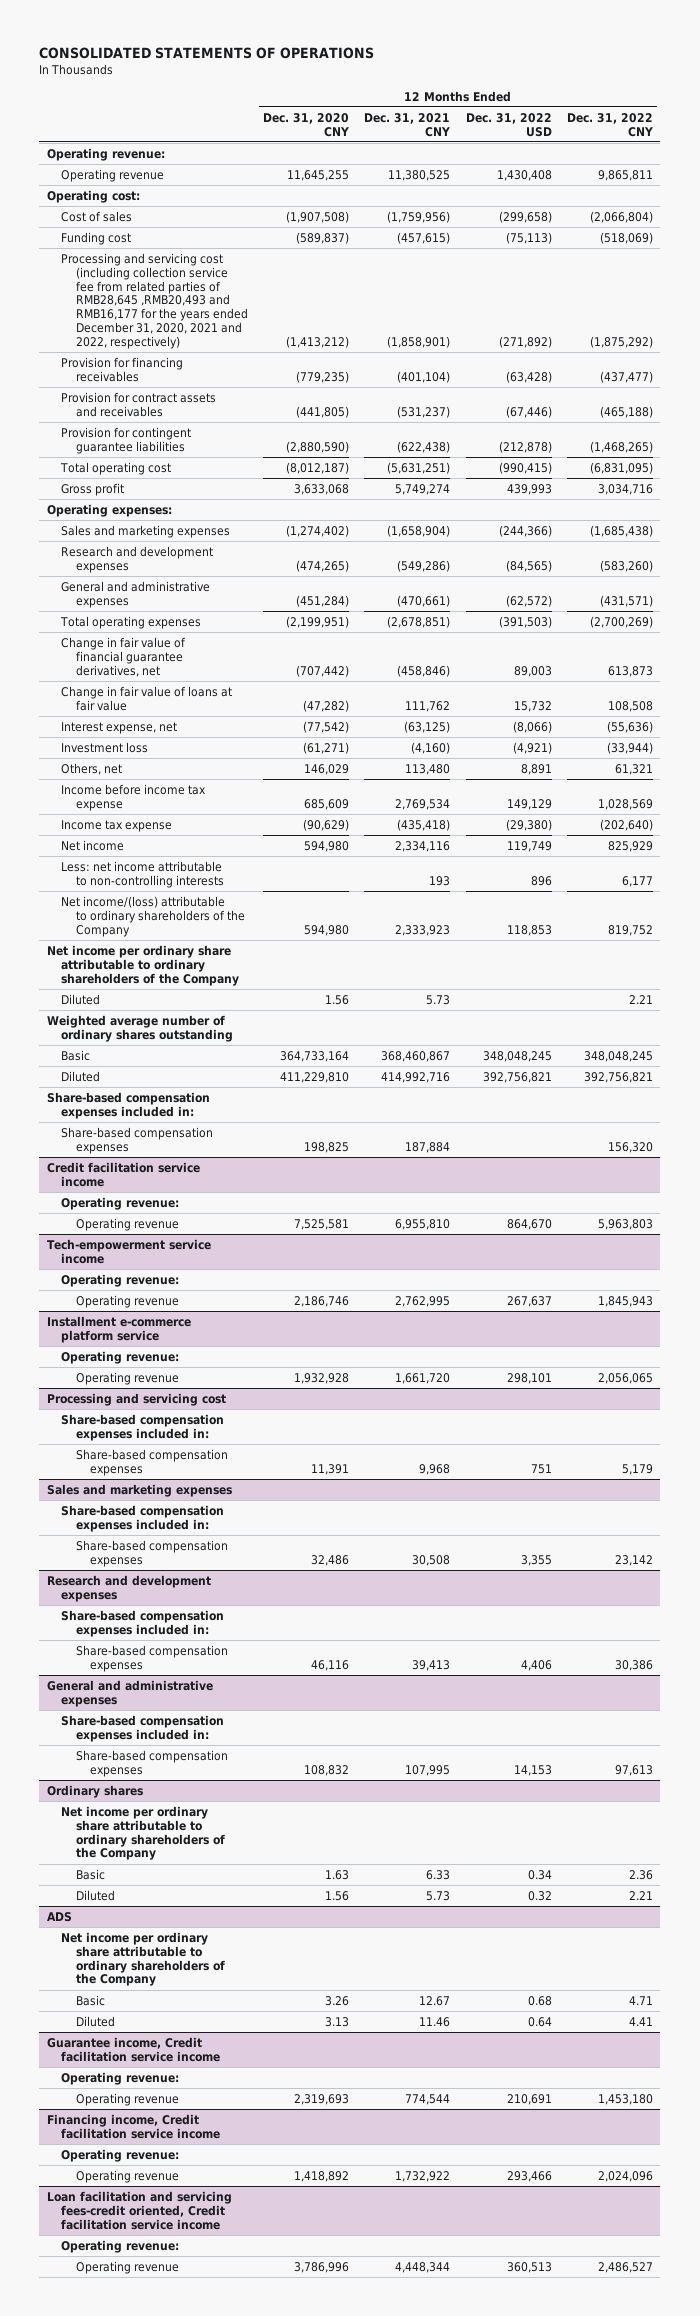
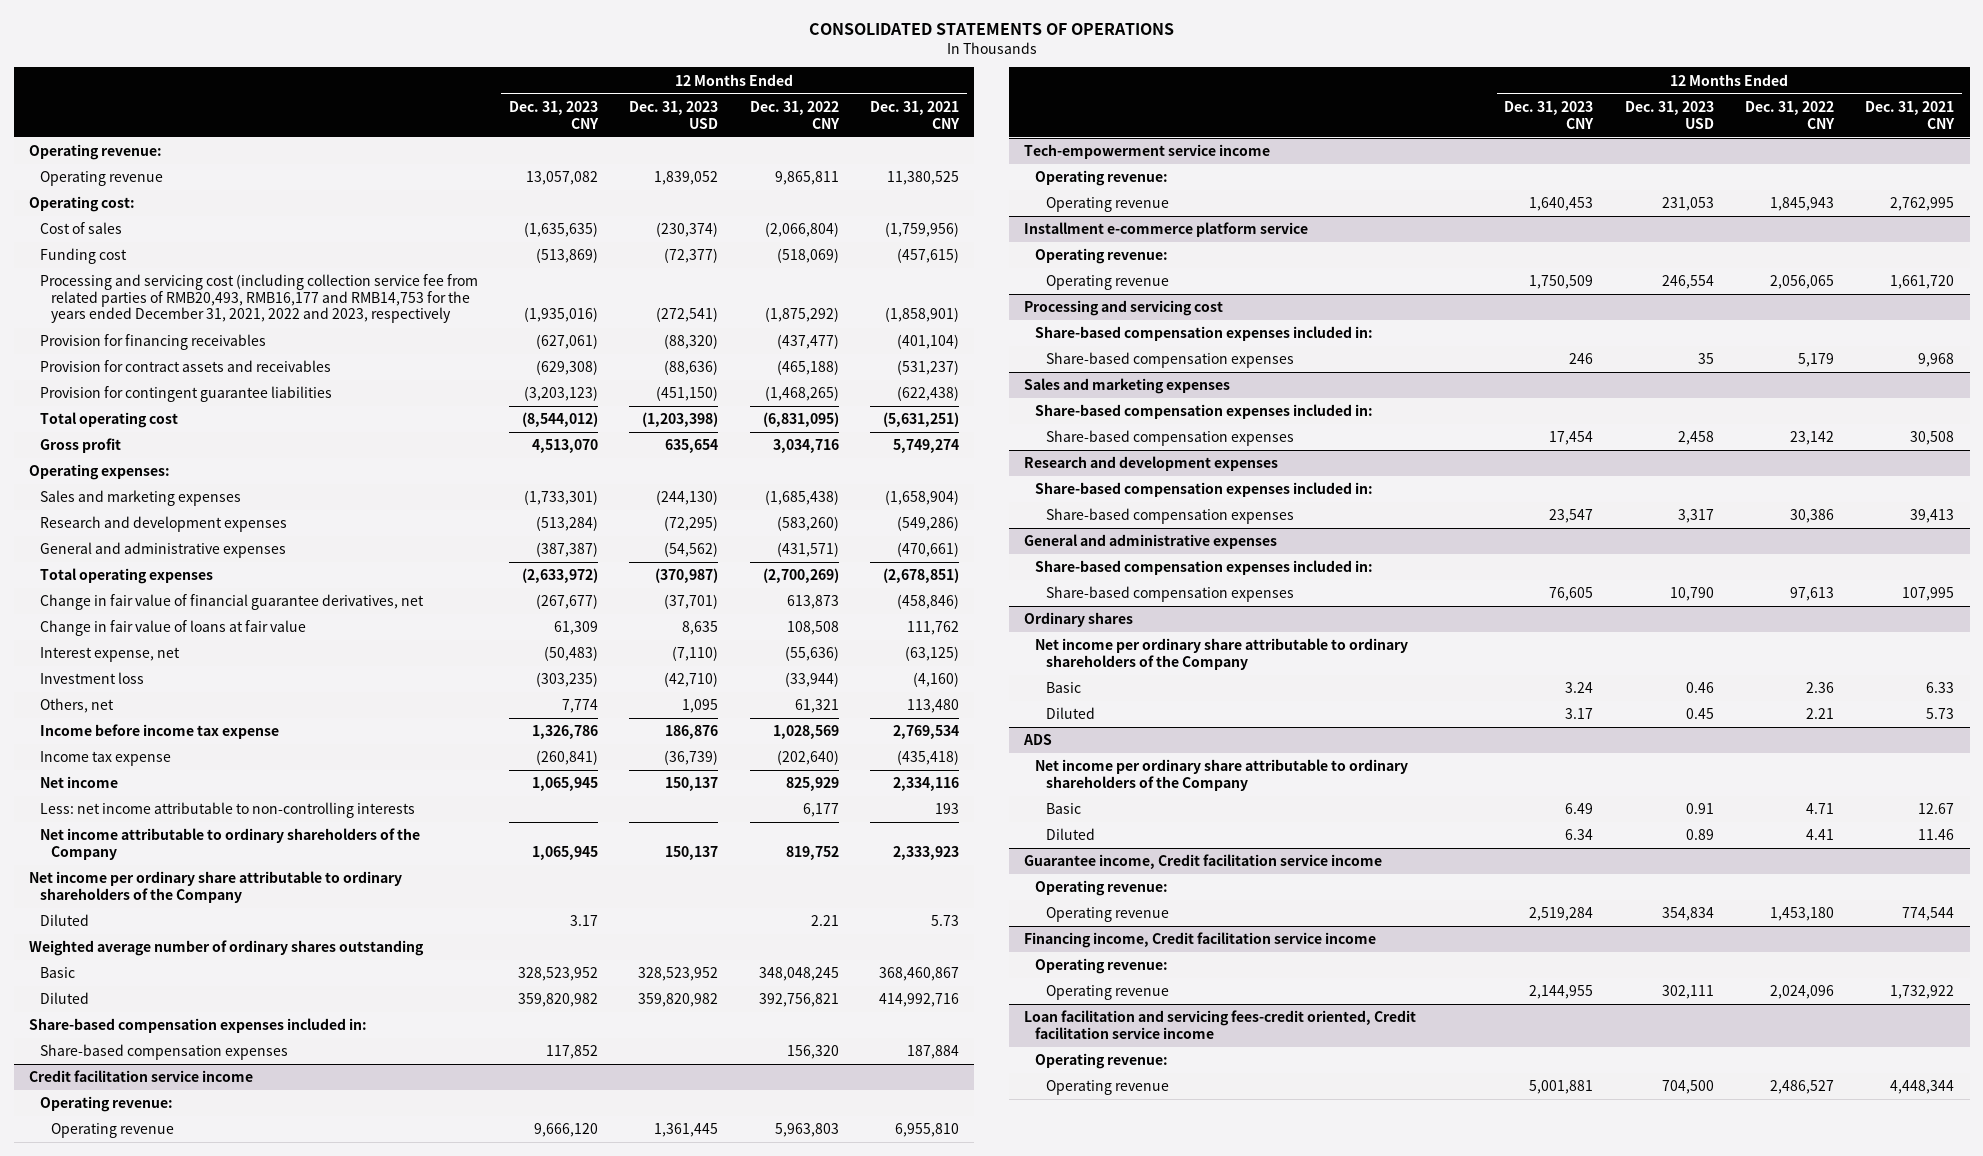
- | 12 Months Ended Dec. 31, 2020 CNY | 12 Months Ended Dec. 31, 2021 CNY | 12 Months Ended Dec. 31, 2022 USD | 12 Months Ended Dec. 31, 2022 CNY
+ | 12 Months Ended Dec. 31, 2023 CNY | 12 Months Ended Dec. 31, 2023 USD | 12 Months Ended Dec. 31, 2022 CNY | 12 Months Ended Dec. 31, 2021 CNY
- Processing and servicing cost (including collection service fee from related parties of RMB28,645 ,RMB20,493 and RMB16,177 for the years ended December 31, 2020, 2021 and 2022, respectively) | (1,413,212) | (1,858,901) | (271,892) | (1,875,292)
+ Processing and servicing cost (including collection service fee from related parties of RMB20,493, RMB16,177 and RMB14,753 for the years ended December 31, 2021, 2022 and 2023, respectively | (1,935,016) | (272,541) | (1,875,292) | (1,858,901)
- Net income/(loss) attributable to ordinary shareholders of the Company | 594,980 | 2,333,923 | 118,853 | 819,752
+ Net income attributable to ordinary shareholders of the Company | 1,065,945 | 150,137 | 819,752 | 2,333,923

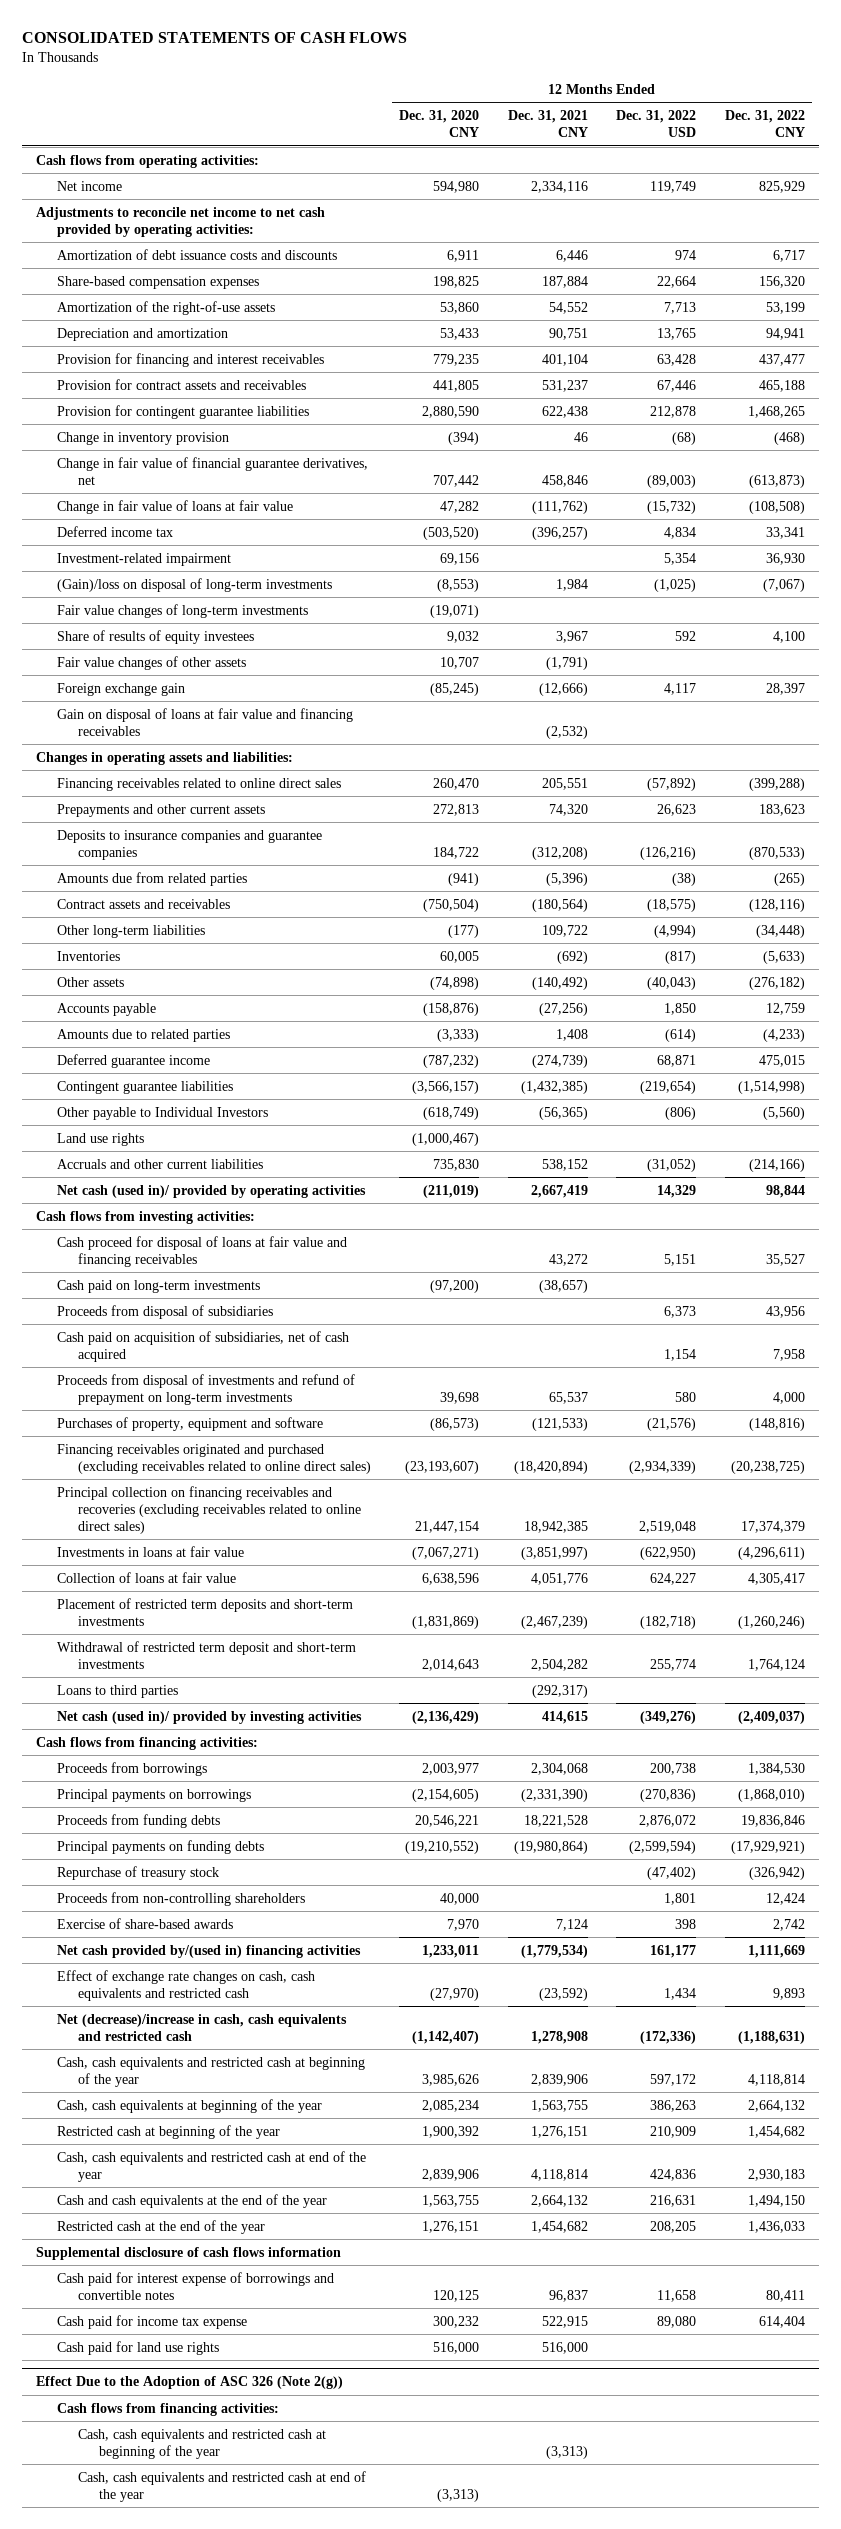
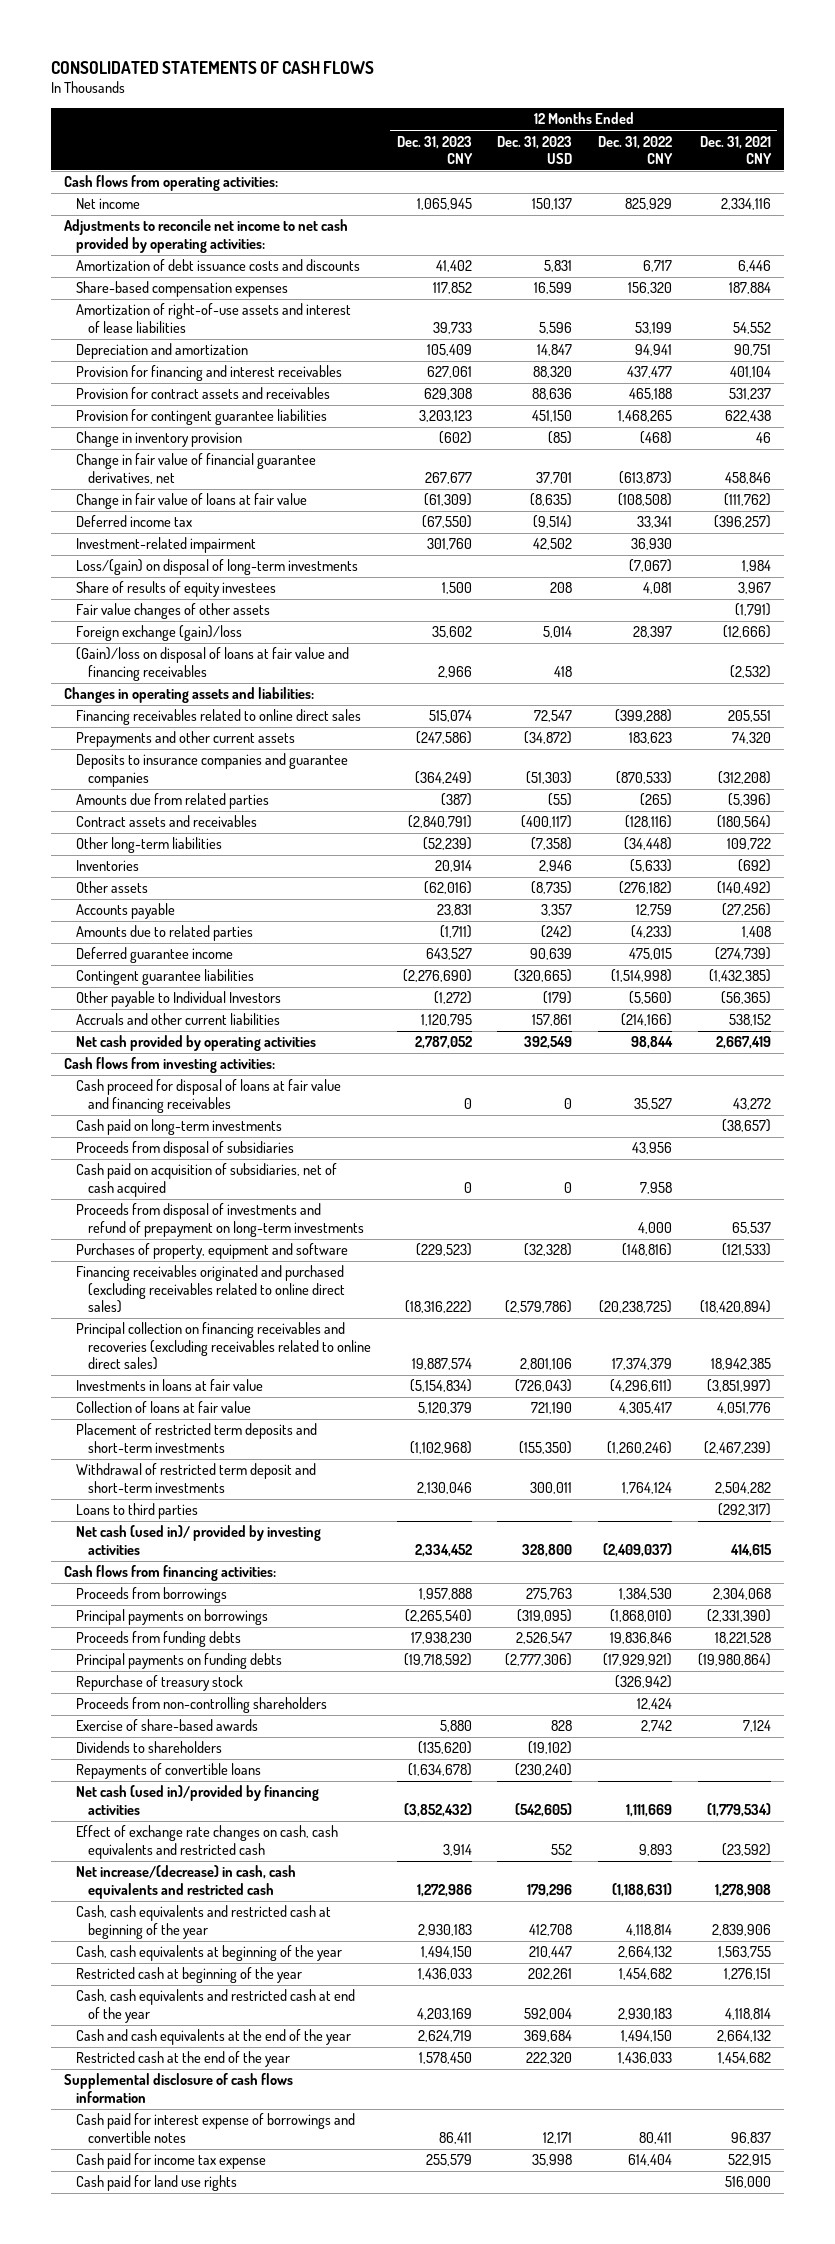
- | 12 Months Ended Dec. 31, 2020 CNY | 12 Months Ended Dec. 31, 2021 CNY | 12 Months Ended Dec. 31, 2022 USD | 12 Months Ended Dec. 31, 2022 CNY
+ | 12 Months Ended Dec. 31, 2023 CNY | 12 Months Ended Dec. 31, 2023 USD | 12 Months Ended Dec. 31, 2022 CNY | 12 Months Ended Dec. 31, 2021 CNY
- Amortization of the right-of-use assets | 53,860 | 54,552 | 7,713 | 53,199
+ Amortization of right-of-use assets and interest of lease liabilities | 39,733 | 5,596 | 53,199 | 54,552
- (Gain)/loss on disposal of long-term investments | (8,553) | 1,984 | (1,025) | (7,067)
- Fair value changes of long-term investments | (19,071) | | |
- Share of results of equity investees | 9,032 | 3,967 | 592 | 4,100
+ Loss/(gain) on disposal of long-term investments | | | (7,067) | 1,984
+ Share of results of equity investees | 1,500 | 208 | 4,081 | 3,967
- Foreign exchange gain | (85,245) | (12,666) | 4,117 | 28,397
- Gain on disposal of loans at fair value and financing receivables | | (2,532) | |
+ Foreign exchange (gain)/loss | 35,602 | 5,014 | 28,397 | (12,666)
+ (Gain)/loss on disposal of loans at fair value and financing receivables | 2,966 | 418 | | (2,532)
- Land use rights | (1,000,467) | | |
- Net cash (used in)/ provided by operating activities | (211,019) | 2,667,419 | 14,329 | 98,844
+ Net cash provided by operating activities | 2,787,052 | 392,549 | 98,844 | 2,667,419
- Net cash provided by/(used in) financing activities | 1,233,011 | (1,779,534) | 161,177 | 1,111,669
+ Dividends to shareholders | (135,620) | (19,102) | |
+ Repayments of convertible loans | (1,634,678) | (230,240) | |
+ Net cash (used in)/provided by financing activities | (3,852,432) | (542,605) | 1,111,669 | (1,779,534)
- Net (decrease)/increase in cash, cash equivalents and restricted cash | (1,142,407) | 1,278,908 | (172,336) | (1,188,631)
+ Net increase/(decrease) in cash, cash equivalents and restricted cash | 1,272,986 | 179,296 | (1,188,631) | 1,278,908
- Effect Due to the Adoption of ASC 326 (Note 2(g))
- Cash flows from financing activities:
- Cash, cash equivalents and restricted cash at beginning of the year | | (3,313) | |
- Cash, cash equivalents and restricted cash at end of the year | (3,313) | | |

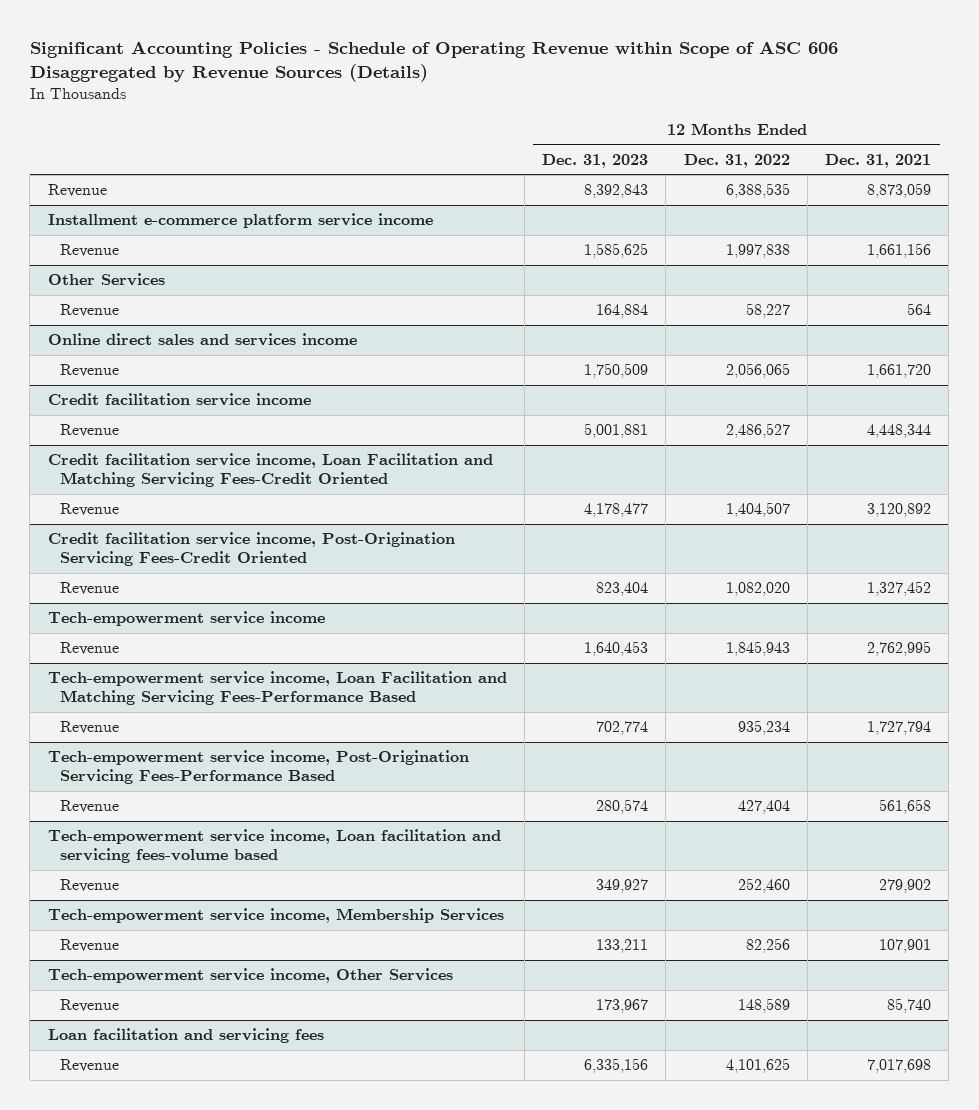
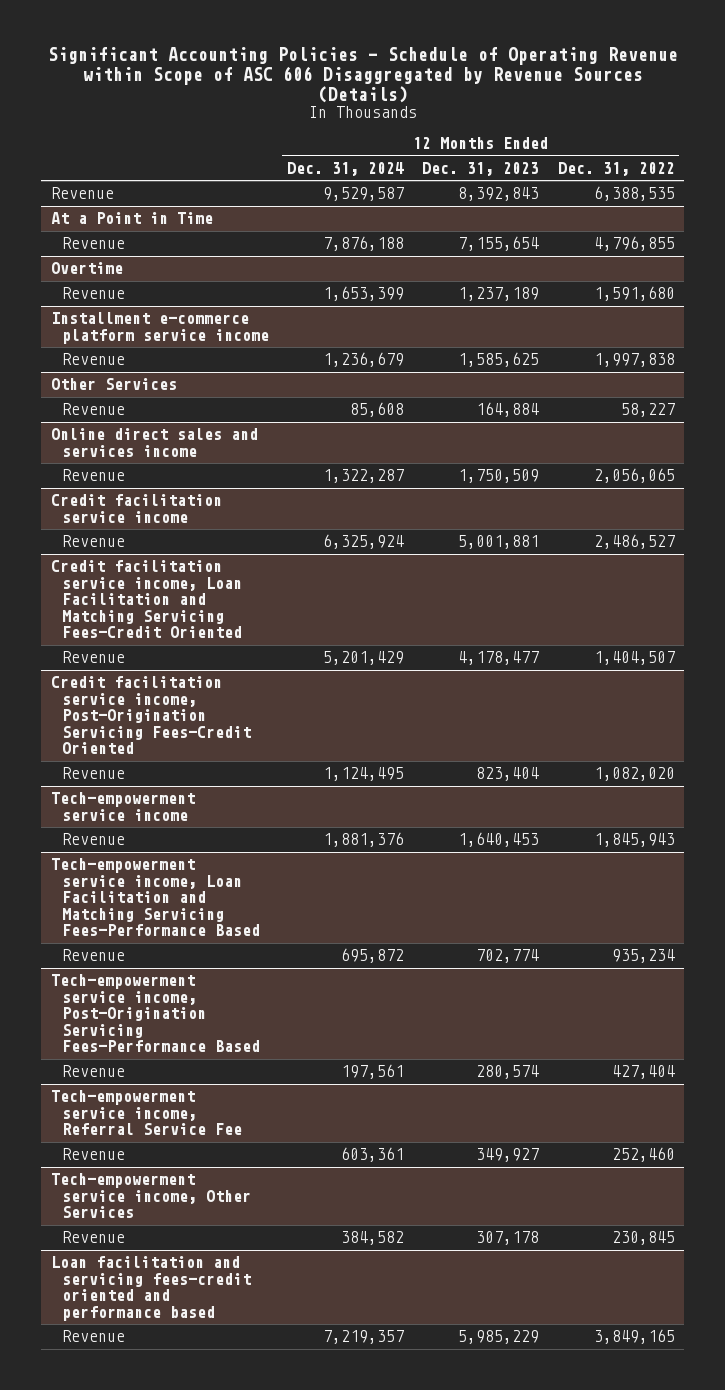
- | 12 Months Ended Dec. 31, 2023 | 12 Months Ended Dec. 31, 2022 | 12 Months Ended Dec. 31, 2021
+ | 12 Months Ended Dec. 31, 2024 | 12 Months Ended Dec. 31, 2023 | 12 Months Ended Dec. 31, 2022
+ At a Point in Time
+ Revenue | 7,876,188 | 7,155,654 | 4,796,855
+ Overtime
+ Revenue | 1,653,399 | 1,237,189 | 1,591,680
- Tech-empowerment service income, Loan facilitation and servicing fees-volume based
+ Tech-empowerment service income, Referral Service Fee
- Tech-empowerment service income, Membership Services
- Revenue | 133,211 | 82,256 | 107,901
@ Tech-empowerment service income, Other Services
- Revenue | 173,967 | 148,589 | 85,740
- Loan facilitation and servicing fees
- Revenue | 6,335,156 | 4,101,625 | 7,017,698
@ Tech-empowerment service income, Other Services
+ Revenue | 384,582 | 307,178 | 230,845
+ Loan facilitation and servicing fees-credit oriented and performance based
+ Revenue | 7,219,357 | 5,985,229 | 3,849,165

